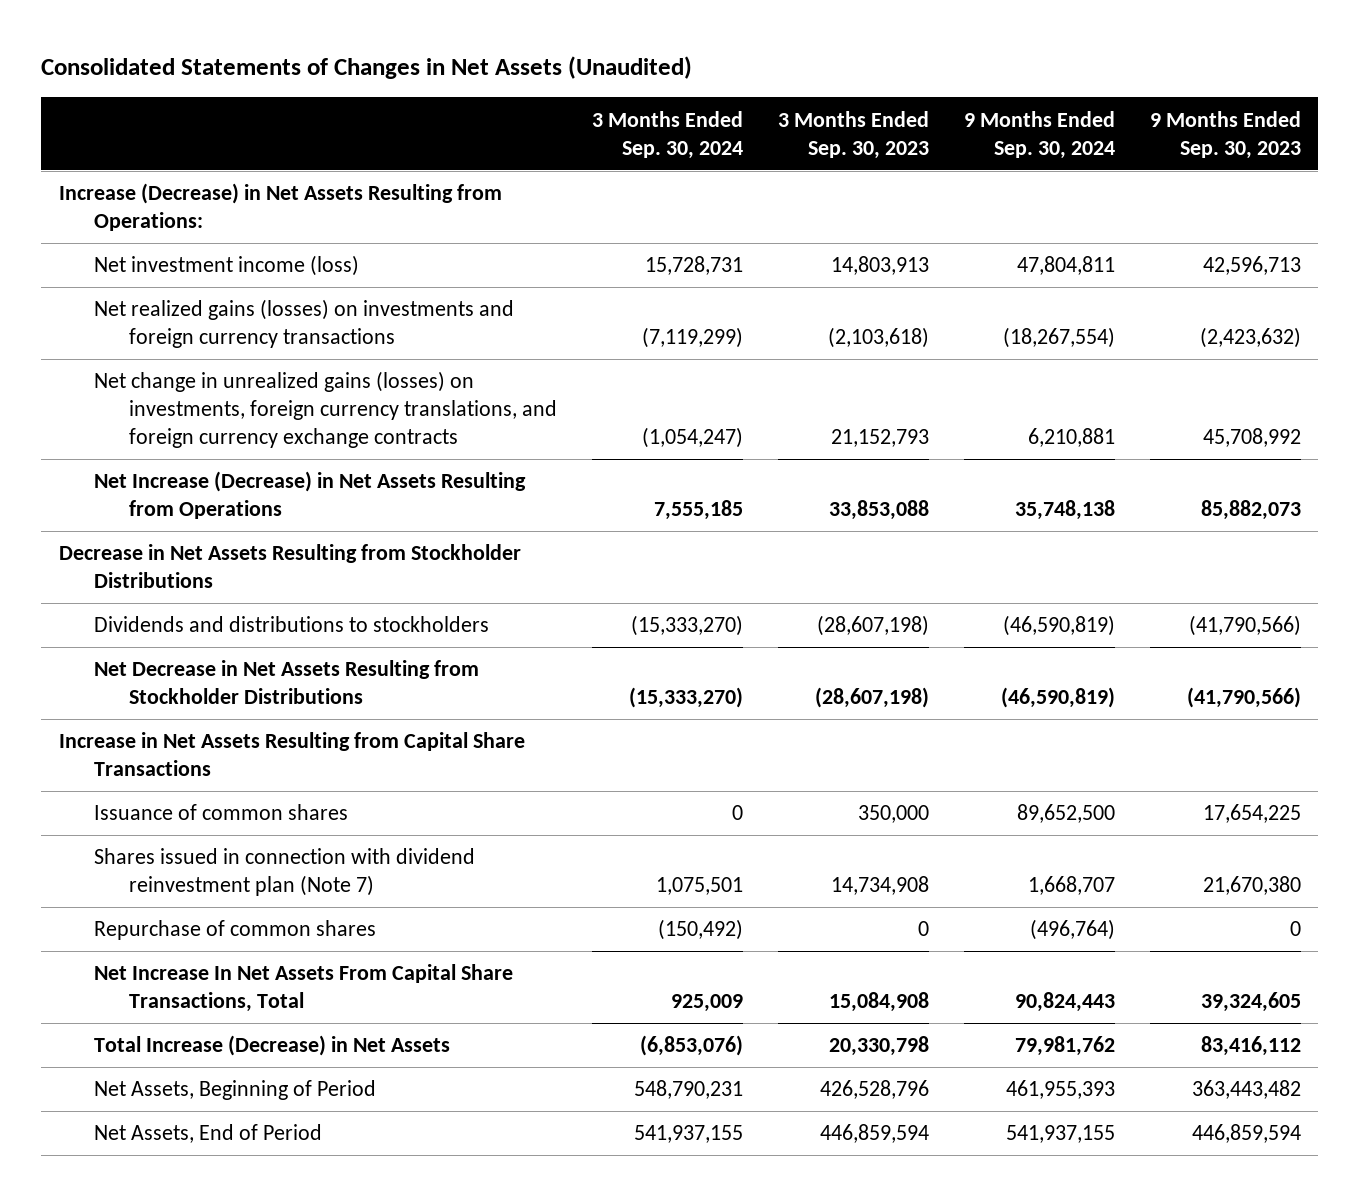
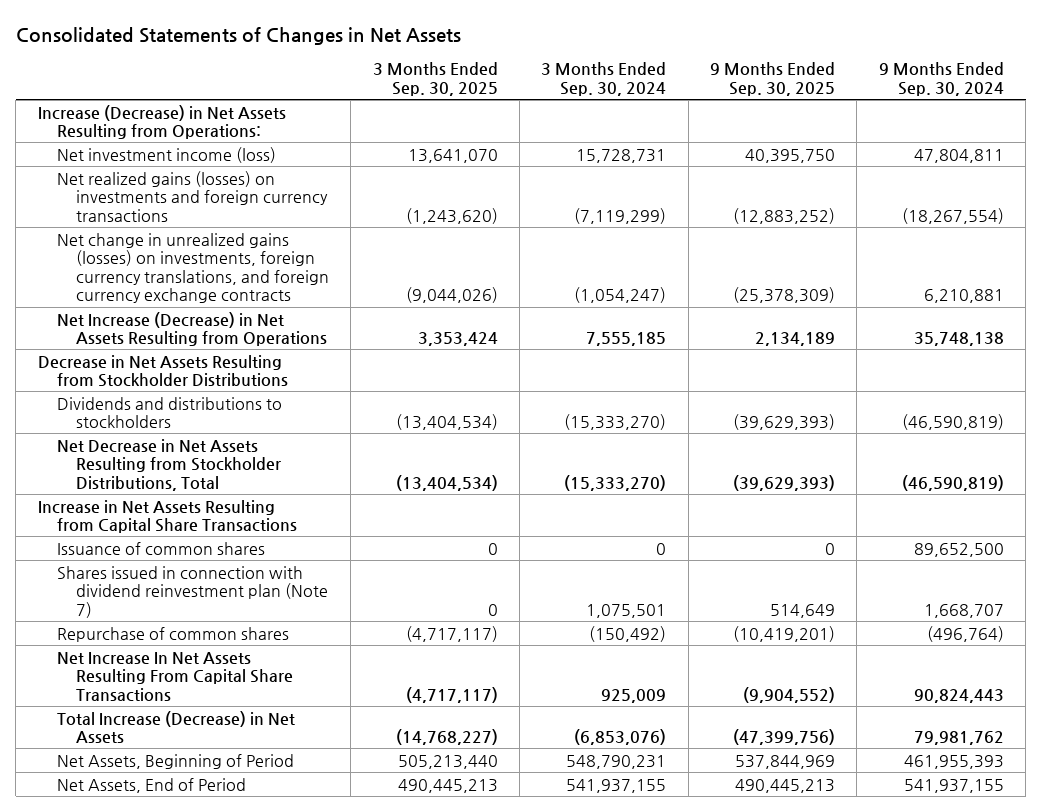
- Consolidated Statements of Changes in Net Assets (Unaudited)
+ Consolidated Statements of Changes in Net Assets
- | 3 Months Ended Sep. 30, 2024 | 3 Months Ended Sep. 30, 2023 | 9 Months Ended Sep. 30, 2024 | 9 Months Ended Sep. 30, 2023
+ | 3 Months Ended Sep. 30, 2025 | 3 Months Ended Sep. 30, 2024 | 9 Months Ended Sep. 30, 2025 | 9 Months Ended Sep. 30, 2024
- Net Decrease in Net Assets Resulting from Stockholder Distributions | (15,333,270) | (28,607,198) | (46,590,819) | (41,790,566)
+ Net Decrease in Net Assets Resulting from Stockholder Distributions, Total | (13,404,534) | (15,333,270) | (39,629,393) | (46,590,819)
- Net Increase In Net Assets From Capital Share Transactions, Total | 925,009 | 15,084,908 | 90,824,443 | 39,324,605
+ Net Increase In Net Assets Resulting From Capital Share Transactions | (4,717,117) | 925,009 | (9,904,552) | 90,824,443

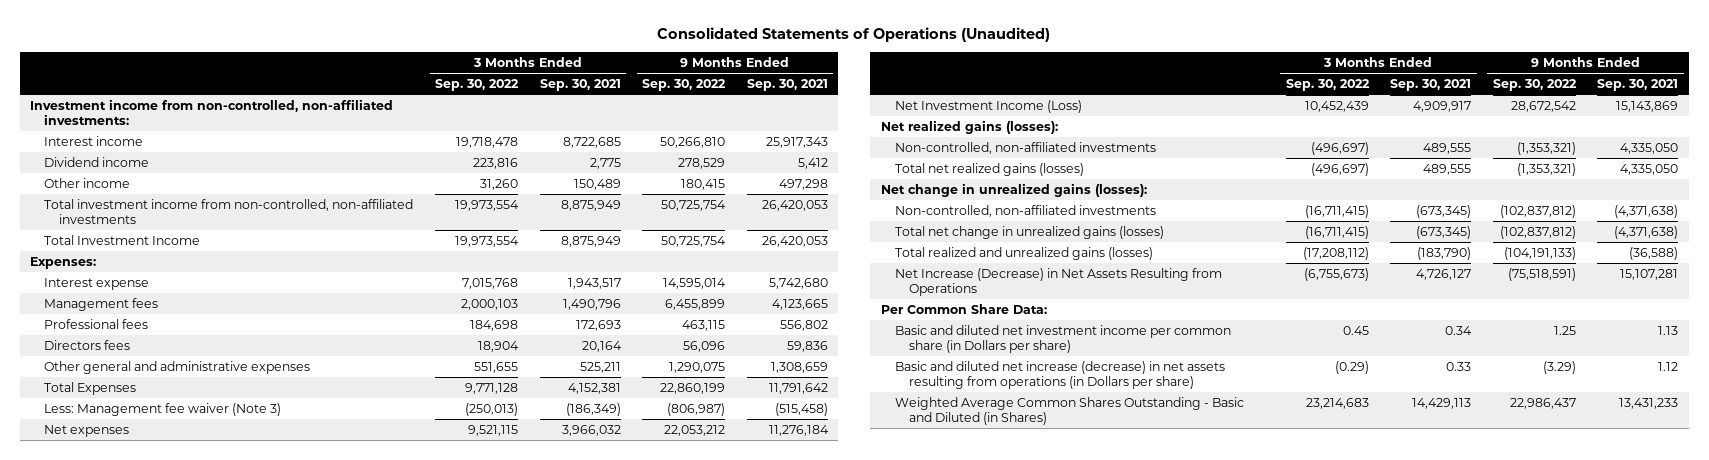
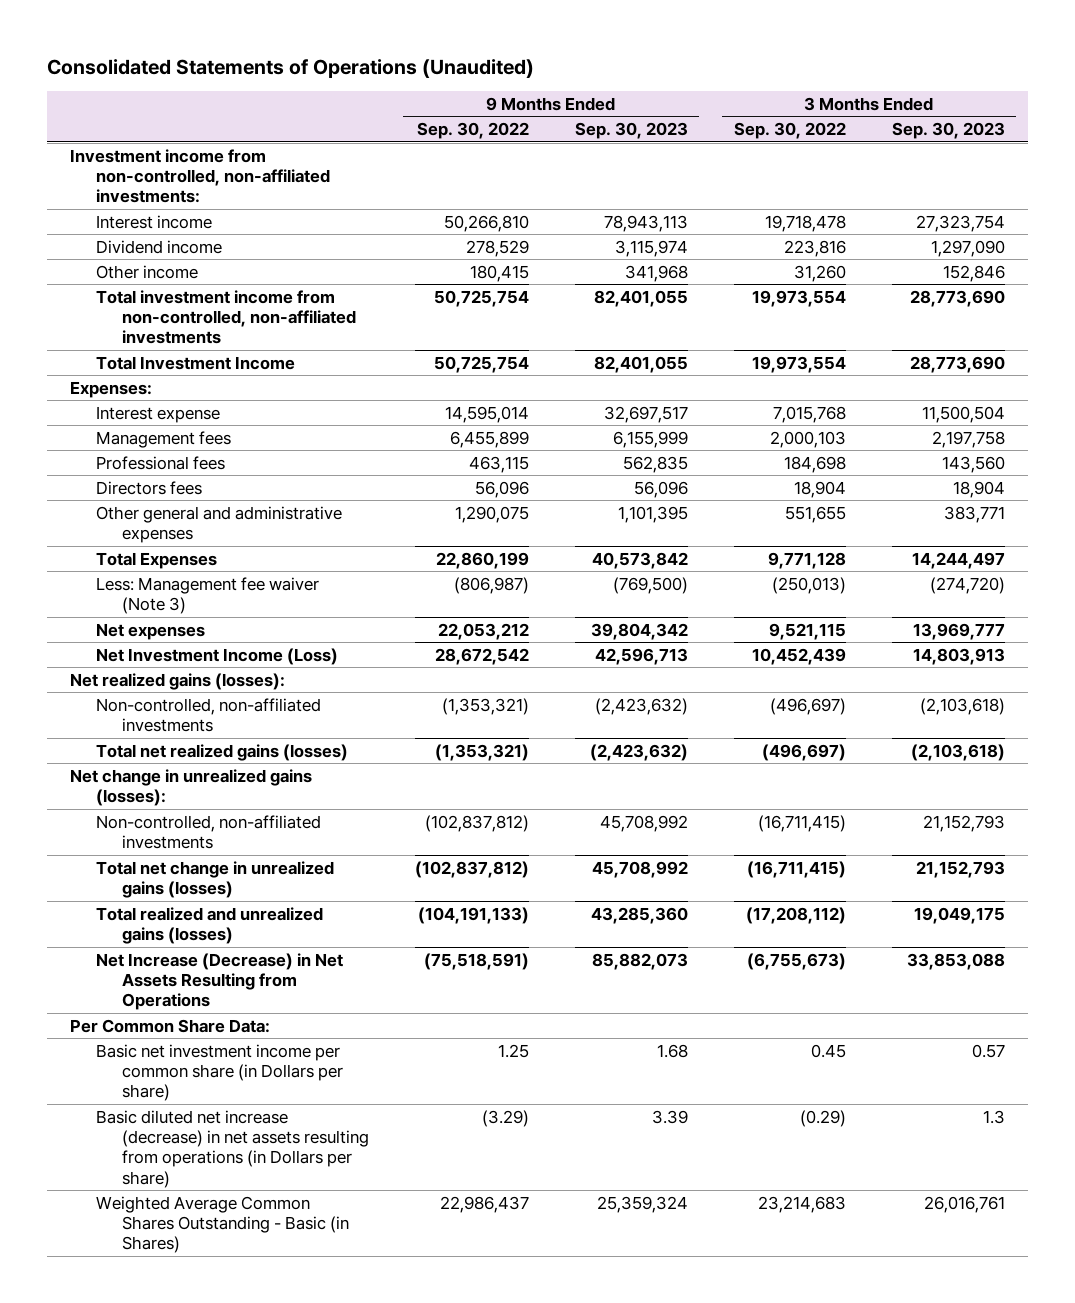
- | 3 Months Ended Sep. 30, 2022 | 3 Months Ended Sep. 30, 2021 | 9 Months Ended Sep. 30, 2022 | 9 Months Ended Sep. 30, 2021
+ | 9 Months Ended Sep. 30, 2022 | 9 Months Ended Sep. 30, 2023 | 3 Months Ended Sep. 30, 2022 | 3 Months Ended Sep. 30, 2023
- Basic and diluted net investment income per common share (in Dollars per share) | 0.45 | 0.34 | 1.25 | 1.13
- Basic and diluted net increase (decrease) in net assets resulting from operations (in Dollars per share) | (0.29) | 0.33 | (3.29) | 1.12
- Weighted Average Common Shares Outstanding - Basic and Diluted (in Shares) | 23,214,683 | 14,429,113 | 22,986,437 | 13,431,233
+ Basic net investment income per common share (in Dollars per share) | 1.25 | 1.68 | 0.45 | 0.57
+ Basic diluted net increase (decrease) in net assets resulting from operations (in Dollars per share) | (3.29) | 3.39 | (0.29) | 1.3
+ Weighted Average Common Shares Outstanding - Basic (in Shares) | 22,986,437 | 25,359,324 | 23,214,683 | 26,016,761

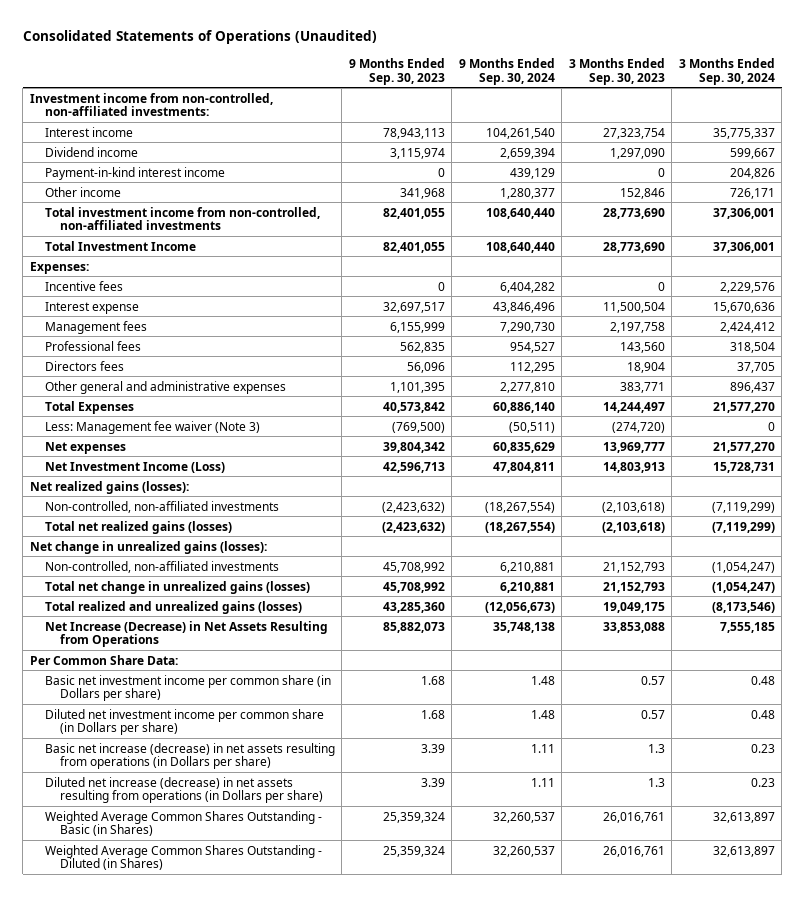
- | 9 Months Ended Sep. 30, 2022 | 9 Months Ended Sep. 30, 2023 | 3 Months Ended Sep. 30, 2022 | 3 Months Ended Sep. 30, 2023
+ | 9 Months Ended Sep. 30, 2023 | 9 Months Ended Sep. 30, 2024 | 3 Months Ended Sep. 30, 2023 | 3 Months Ended Sep. 30, 2024
+ Payment-in-kind interest income | 0 | 439,129 | 0 | 204,826
+ Incentive fees | 0 | 6,404,282 | 0 | 2,229,576
- Basic diluted net increase (decrease) in net assets resulting from operations (in Dollars per share) | (3.29) | 3.39 | (0.29) | 1.3
+ Diluted net investment income per common share (in Dollars per share) | 1.68 | 1.48 | 0.57 | 0.48
+ Basic net increase (decrease) in net assets resulting from operations (in Dollars per share) | 3.39 | 1.11 | 1.3 | 0.23
+ Diluted net increase (decrease) in net assets resulting from operations (in Dollars per share) | 3.39 | 1.11 | 1.3 | 0.23
+ Weighted Average Common Shares Outstanding - Diluted (in Shares) | 25,359,324 | 32,260,537 | 26,016,761 | 32,613,897

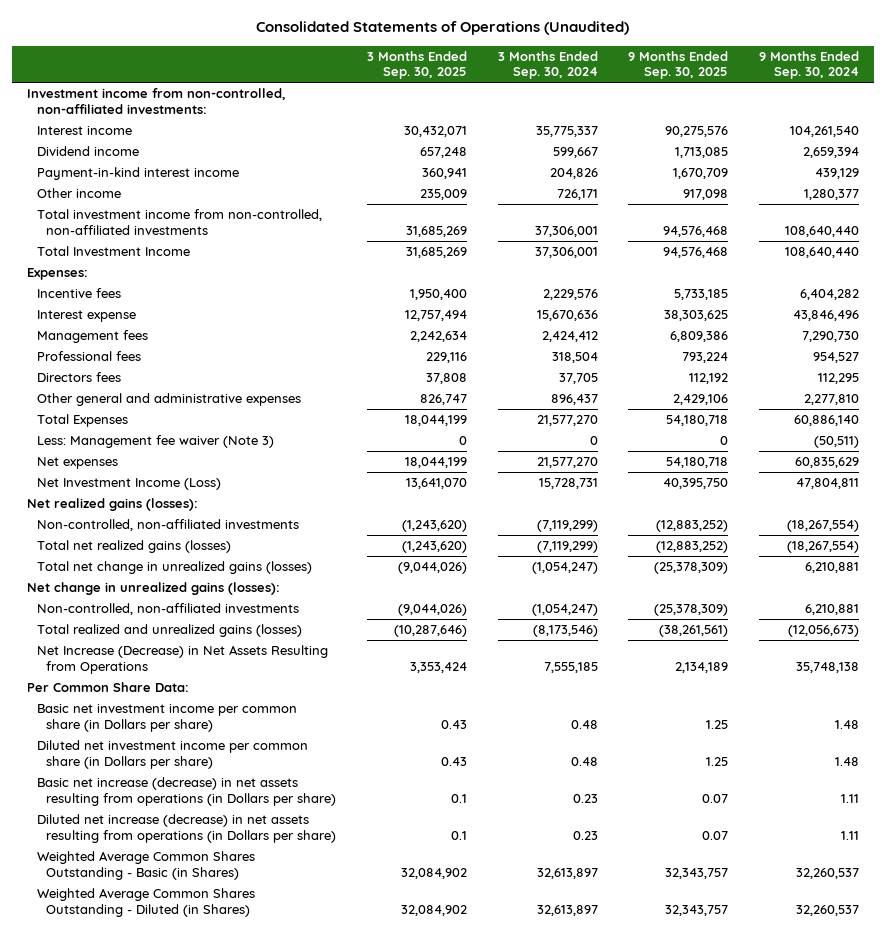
- | 9 Months Ended Sep. 30, 2023 | 9 Months Ended Sep. 30, 2024 | 3 Months Ended Sep. 30, 2023 | 3 Months Ended Sep. 30, 2024
+ | 3 Months Ended Sep. 30, 2025 | 3 Months Ended Sep. 30, 2024 | 9 Months Ended Sep. 30, 2025 | 9 Months Ended Sep. 30, 2024
moved up: Total net change in unrealized gains (losses) | (9,044,026) | (1,054,247) | (25,378,309) | 6,210,881

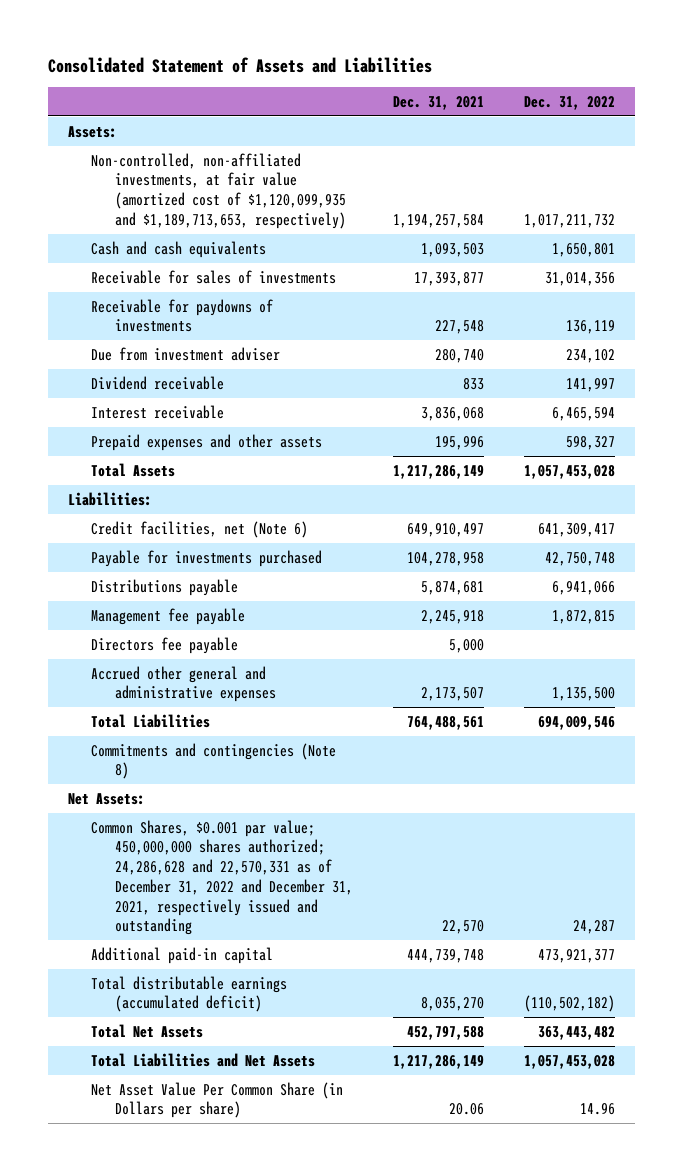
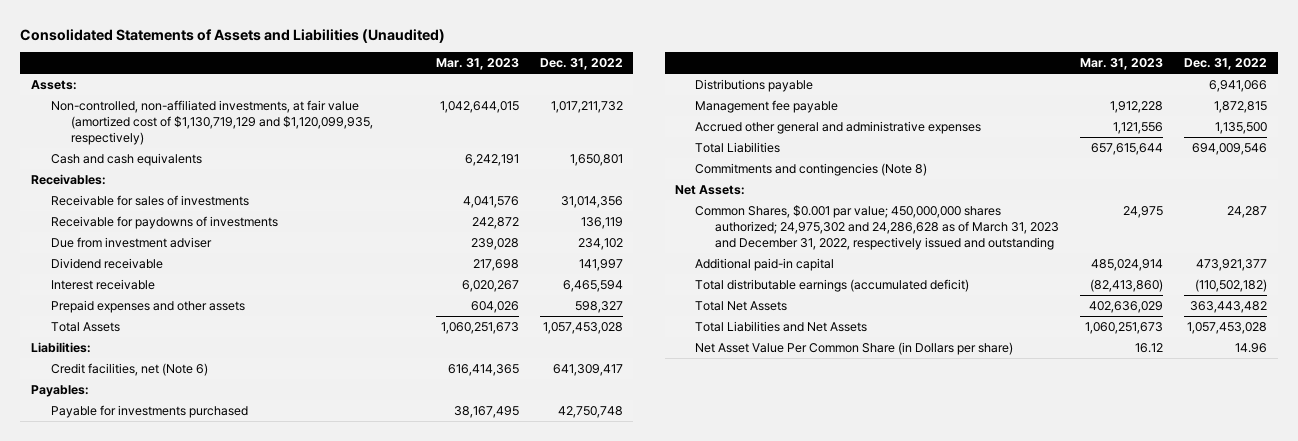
- Consolidated Statement of Assets and Liabilities
+ Consolidated Statements of Assets and Liabilities (Unaudited)
- | Dec. 31, 2021 | Dec. 31, 2022
+ | Mar. 31, 2023 | Dec. 31, 2022
- Non-controlled, non-affiliated investments, at fair value (amortized cost of $1,120,099,935 and $1,189,713,653, respectively) | 1,194,257,584 | 1,017,211,732
+ Non-controlled, non-affiliated investments, at fair value (amortized cost of $1,130,719,129 and $1,120,099,935, respectively) | 1,042,644,015 | 1,017,211,732
+ Receivables:
+ Payables:
- Directors fee payable | 5,000 |
- Common Shares, $0.001 par value; 450,000,000 shares authorized; 24,286,628 and 22,570,331 as of December 31, 2022 and December 31, 2021, respectively issued and outstanding | 22,570 | 24,287
+ Common Shares, $0.001 par value; 450,000,000 shares authorized; 24,975,302 and 24,286,628 as of March 31, 2023 and December 31, 2022, respectively issued and outstanding | 24,975 | 24,287

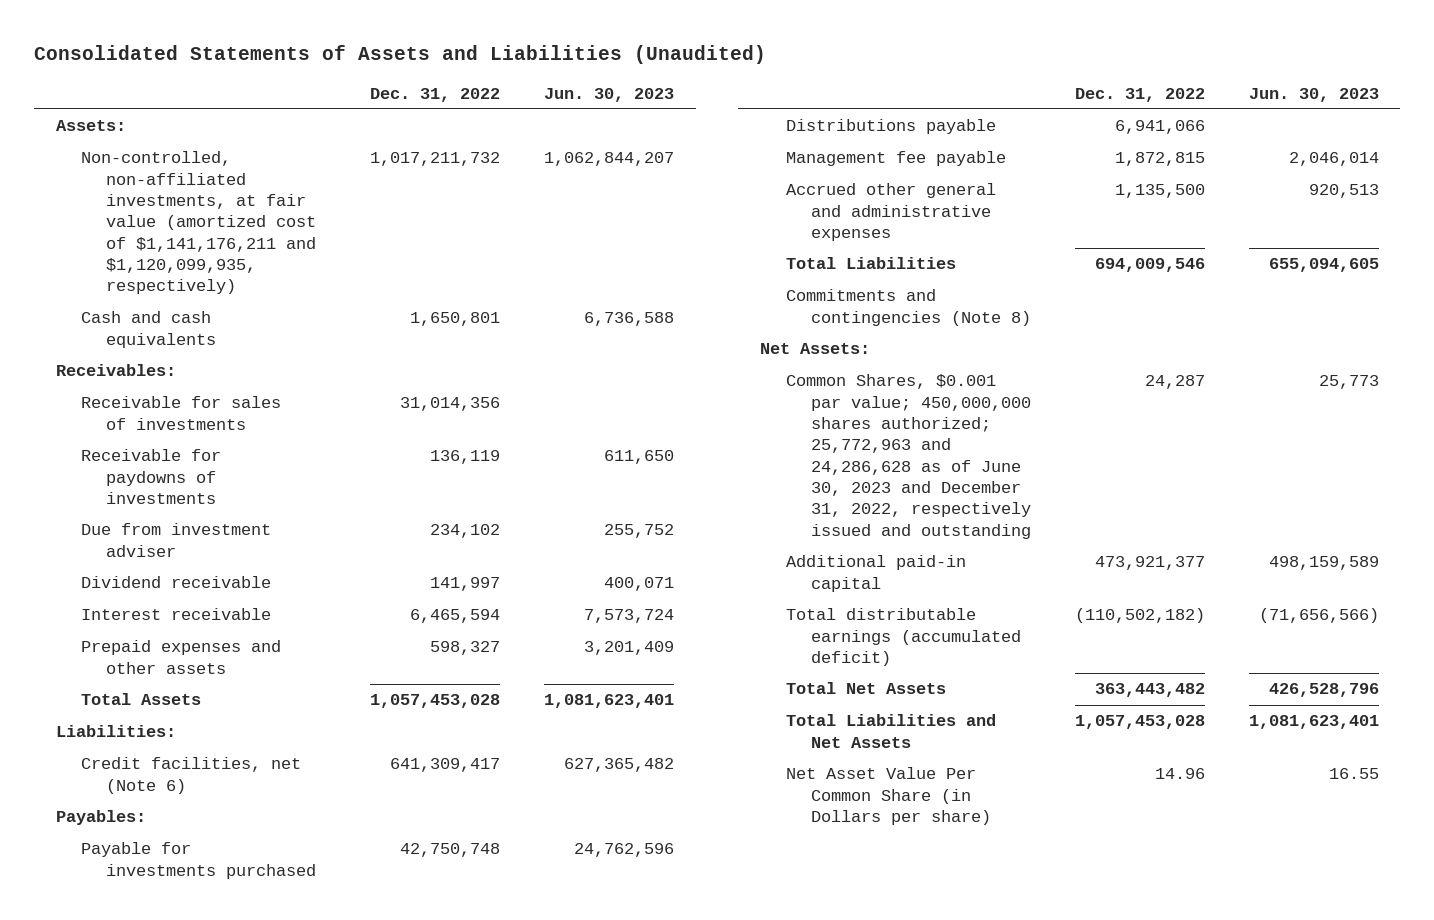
- | Mar. 31, 2023 | Dec. 31, 2022
+ | Dec. 31, 2022 | Jun. 30, 2023
- Non-controlled, non-affiliated investments, at fair value (amortized cost of $1,130,719,129 and $1,120,099,935, respectively) | 1,042,644,015 | 1,017,211,732
+ Non-controlled, non-affiliated investments, at fair value (amortized cost of $1,141,176,211 and $1,120,099,935, respectively) | 1,017,211,732 | 1,062,844,207
- Common Shares, $0.001 par value; 450,000,000 shares authorized; 24,975,302 and 24,286,628 as of March 31, 2023 and December 31, 2022, respectively issued and outstanding | 24,975 | 24,287
+ Common Shares, $0.001 par value; 450,000,000 shares authorized; 25,772,963 and 24,286,628 as of June 30, 2023 and December 31, 2022, respectively issued and outstanding | 24,287 | 25,773

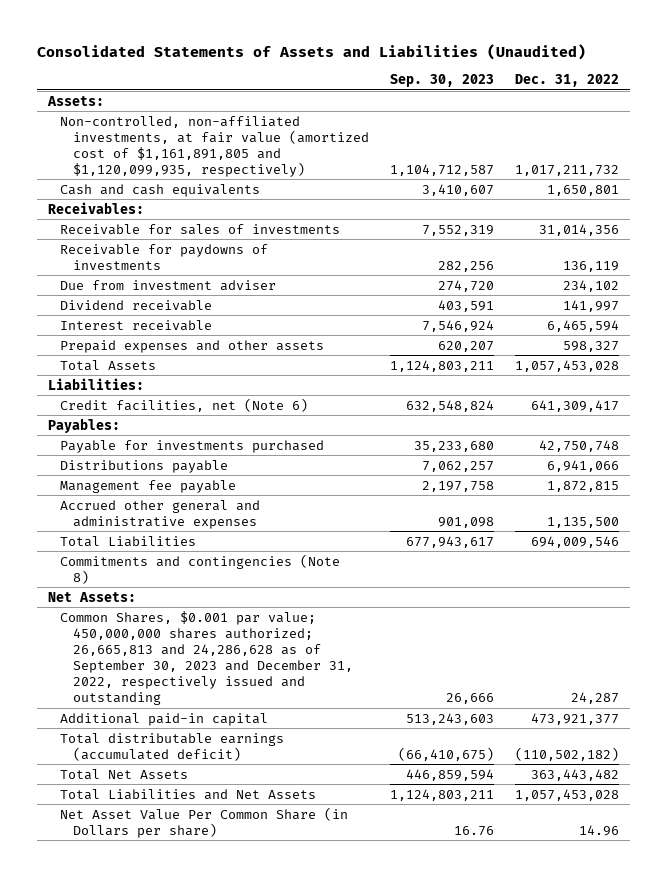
- | Dec. 31, 2022 | Jun. 30, 2023
+ | Sep. 30, 2023 | Dec. 31, 2022
- Non-controlled, non-affiliated investments, at fair value (amortized cost of $1,141,176,211 and $1,120,099,935, respectively) | 1,017,211,732 | 1,062,844,207
+ Non-controlled, non-affiliated investments, at fair value (amortized cost of $1,161,891,805 and $1,120,099,935, respectively) | 1,104,712,587 | 1,017,211,732
- Common Shares, $0.001 par value; 450,000,000 shares authorized; 25,772,963 and 24,286,628 as of June 30, 2023 and December 31, 2022, respectively issued and outstanding | 24,287 | 25,773
+ Common Shares, $0.001 par value; 450,000,000 shares authorized; 26,665,813 and 24,286,628 as of September 30, 2023 and December 31, 2022, respectively issued and outstanding | 26,666 | 24,287

